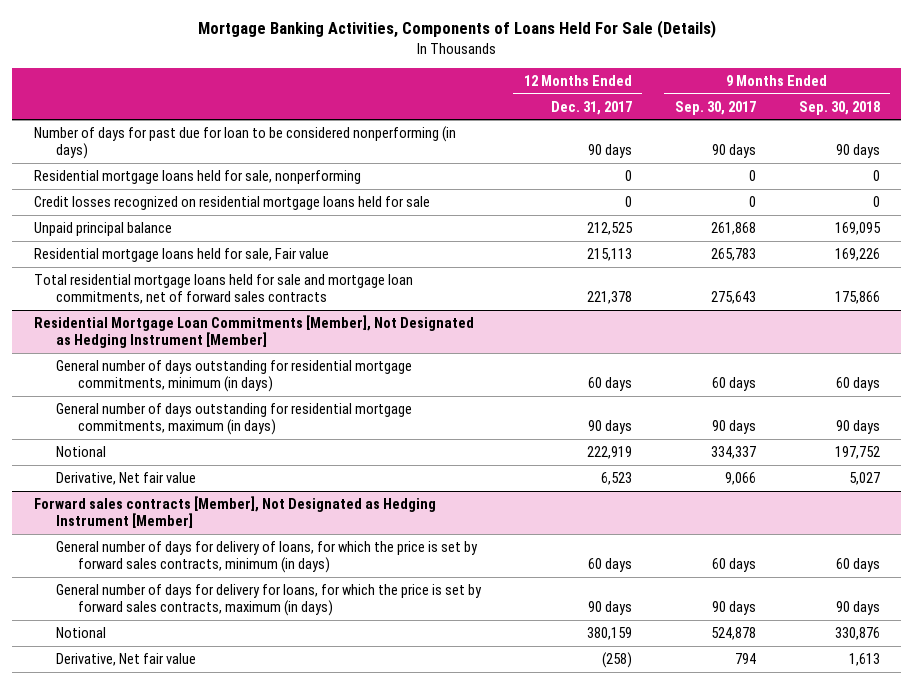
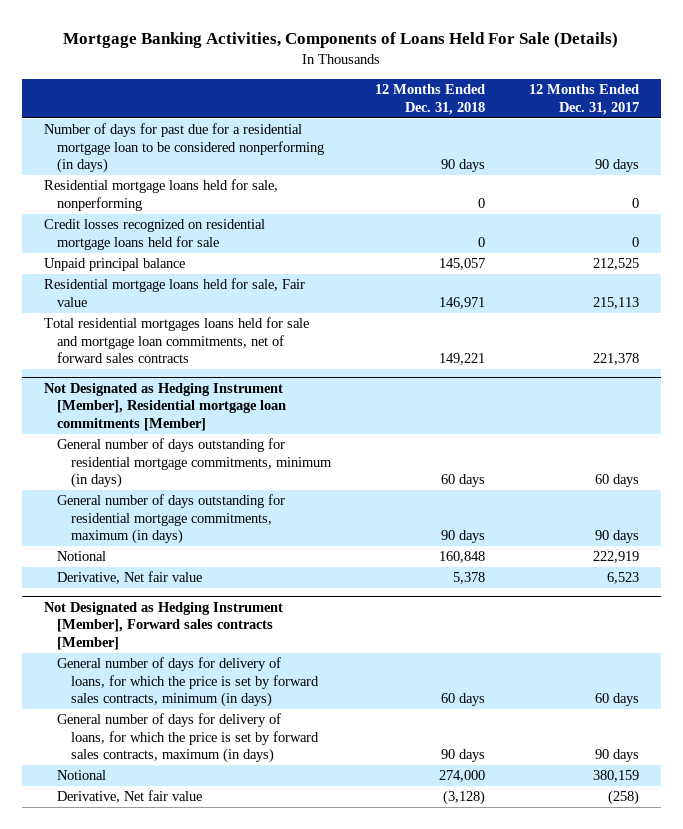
- | 12 Months Ended Dec. 31, 2017 | 9 Months Ended Sep. 30, 2017 | 9 Months Ended Sep. 30, 2018
+ | 12 Months Ended Dec. 31, 2018 | 12 Months Ended Dec. 31, 2017
- Number of days for past due for loan to be considered nonperforming (in days) | 90 days | 90 days | 90 days
+ Number of days for past due for a residential mortgage loan to be considered nonperforming (in days) | 90 days | 90 days
- Total residential mortgage loans held for sale and mortgage loan commitments, net of forward sales contracts | 221,378 | 275,643 | 175,866
- Residential Mortgage Loan Commitments [Member], Not Designated as Hedging Instrument [Member]
+ Total residential mortgages loans held for sale and mortgage loan commitments, net of forward sales contracts | 149,221 | 221,378
+ Not Designated as Hedging Instrument [Member], Residential mortgage loan commitments [Member]
- Forward sales contracts [Member], Not Designated as Hedging Instrument [Member]
+ Not Designated as Hedging Instrument [Member], Forward sales contracts [Member]
- General number of days for delivery for loans, for which the price is set by forward sales contracts, maximum (in days) | 90 days | 90 days | 90 days
+ General number of days for delivery of loans, for which the price is set by forward sales contracts, maximum (in days) | 90 days | 90 days

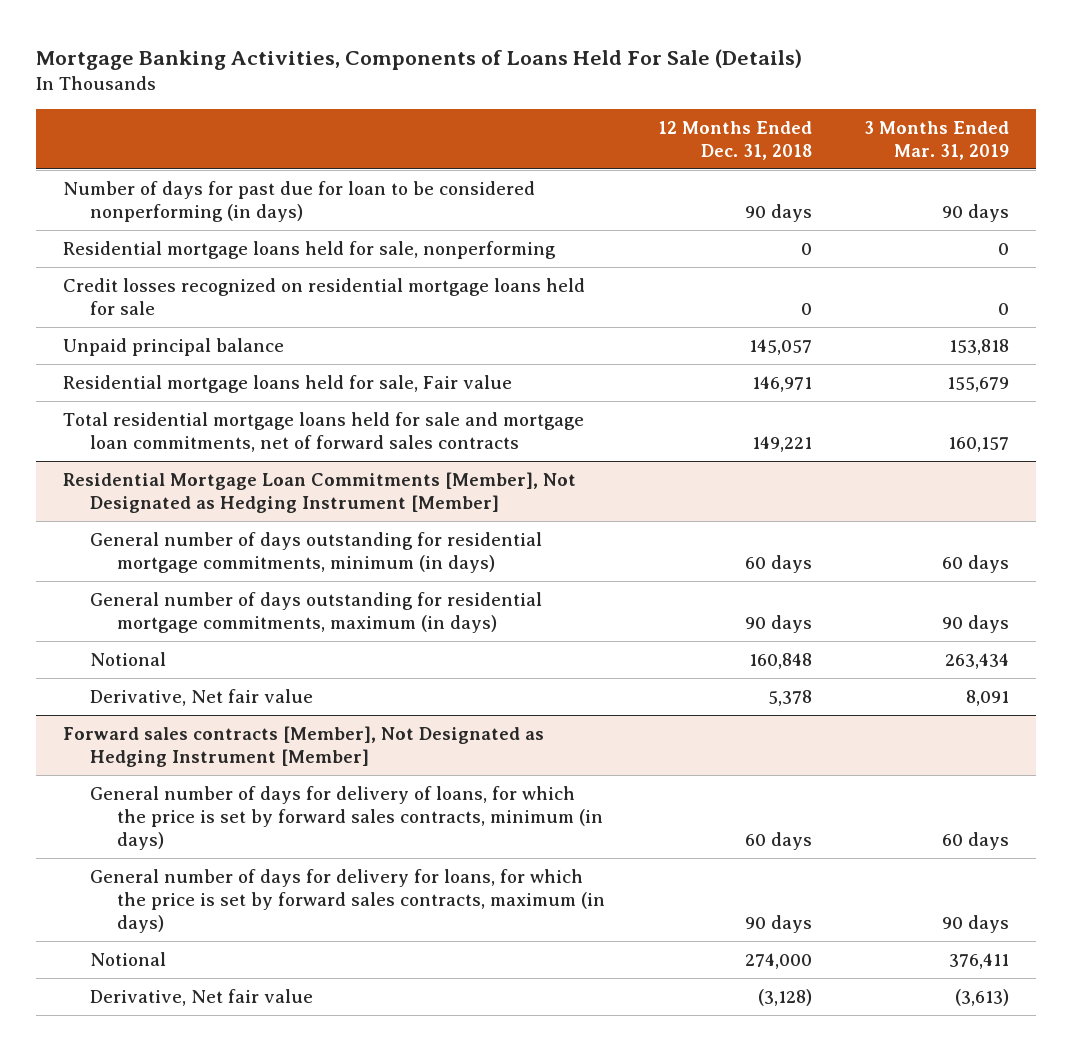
- | 12 Months Ended Dec. 31, 2018 | 12 Months Ended Dec. 31, 2017
+ | 12 Months Ended Dec. 31, 2018 | 3 Months Ended Mar. 31, 2019
- Number of days for past due for a residential mortgage loan to be considered nonperforming (in days) | 90 days | 90 days
+ Number of days for past due for loan to be considered nonperforming (in days) | 90 days | 90 days
- Total residential mortgages loans held for sale and mortgage loan commitments, net of forward sales contracts | 149,221 | 221,378
- Not Designated as Hedging Instrument [Member], Residential mortgage loan commitments [Member]
+ Total residential mortgage loans held for sale and mortgage loan commitments, net of forward sales contracts | 149,221 | 160,157
+ Residential Mortgage Loan Commitments [Member], Not Designated as Hedging Instrument [Member]
- Not Designated as Hedging Instrument [Member], Forward sales contracts [Member]
+ Forward sales contracts [Member], Not Designated as Hedging Instrument [Member]
- General number of days for delivery of loans, for which the price is set by forward sales contracts, maximum (in days) | 90 days | 90 days
+ General number of days for delivery for loans, for which the price is set by forward sales contracts, maximum (in days) | 90 days | 90 days

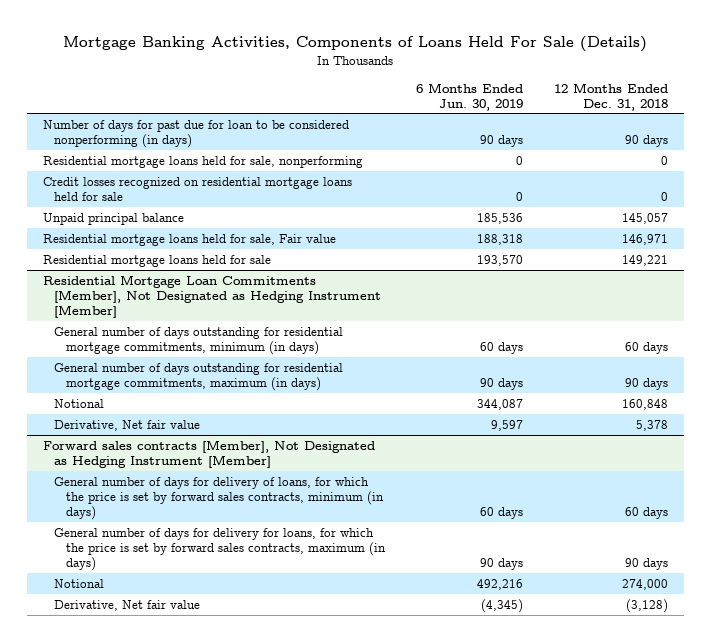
- | 12 Months Ended Dec. 31, 2018 | 3 Months Ended Mar. 31, 2019
+ | 6 Months Ended Jun. 30, 2019 | 12 Months Ended Dec. 31, 2018
- Total residential mortgage loans held for sale and mortgage loan commitments, net of forward sales contracts | 149,221 | 160,157
+ Residential mortgage loans held for sale | 193,570 | 149,221

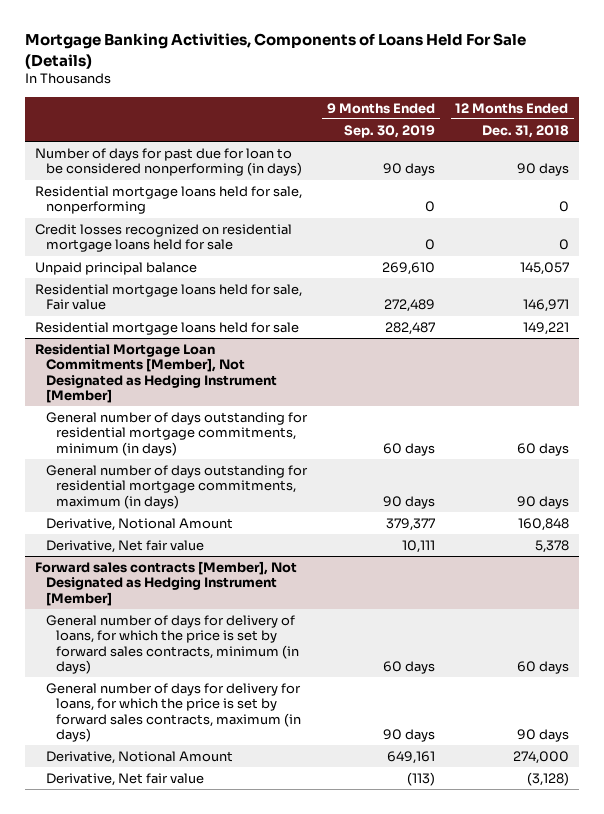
- | 6 Months Ended Jun. 30, 2019 | 12 Months Ended Dec. 31, 2018
+ | 9 Months Ended Sep. 30, 2019 | 12 Months Ended Dec. 31, 2018
@ Residential Mortgage Loan Commitments [Member], Not Designated as Hedging Instrument [Member]
- Notional | 344,087 | 160,848
+ Derivative, Notional Amount | 379,377 | 160,848
@ Forward sales contracts [Member], Not Designated as Hedging Instrument [Member]
- Notional | 492,216 | 274,000
+ Derivative, Notional Amount | 649,161 | 274,000

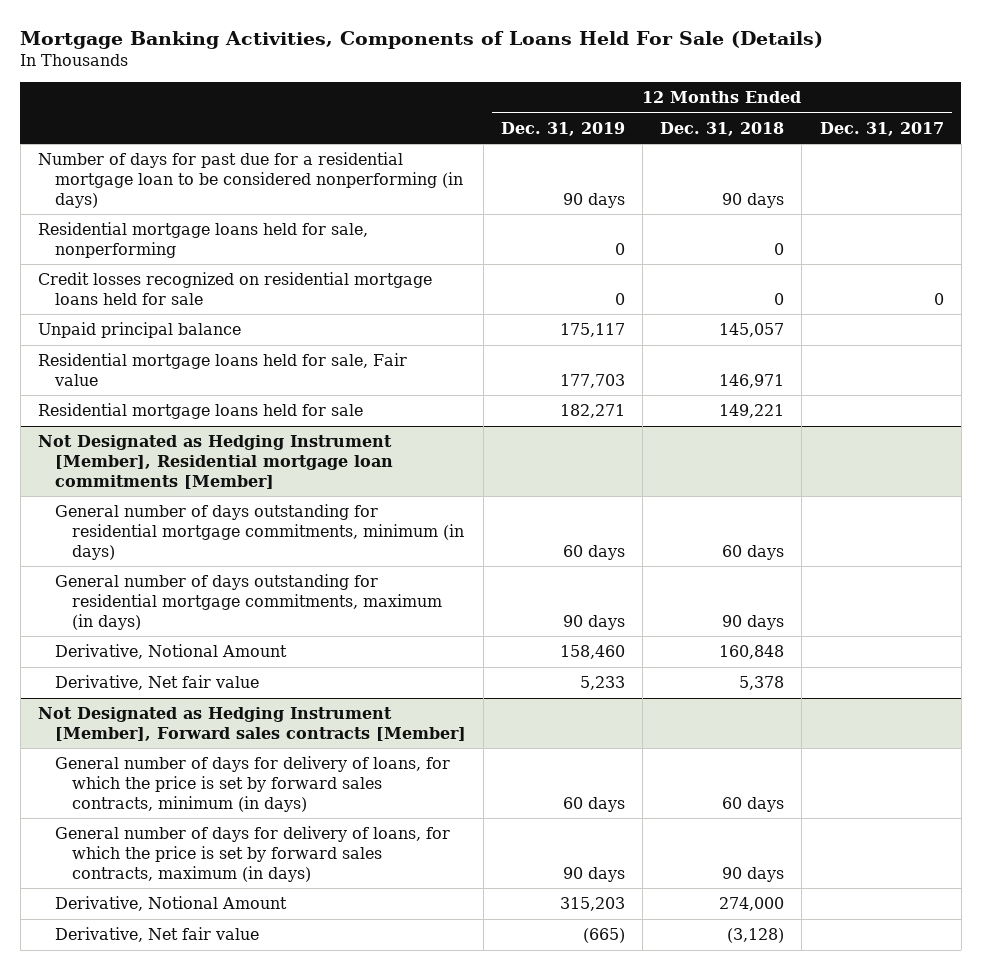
- | 9 Months Ended Sep. 30, 2019 | 12 Months Ended Dec. 31, 2018
+ | 12 Months Ended Dec. 31, 2019 | 12 Months Ended Dec. 31, 2018 | 12 Months Ended Dec. 31, 2017
- Number of days for past due for loan to be considered nonperforming (in days) | 90 days | 90 days
+ Number of days for past due for a residential mortgage loan to be considered nonperforming (in days) | 90 days | 90 days |
- Residential Mortgage Loan Commitments [Member], Not Designated as Hedging Instrument [Member]
+ Not Designated as Hedging Instrument [Member], Residential mortgage loan commitments [Member]
- Forward sales contracts [Member], Not Designated as Hedging Instrument [Member]
+ Not Designated as Hedging Instrument [Member], Forward sales contracts [Member]
- General number of days for delivery for loans, for which the price is set by forward sales contracts, maximum (in days) | 90 days | 90 days
+ General number of days for delivery of loans, for which the price is set by forward sales contracts, maximum (in days) | 90 days | 90 days |

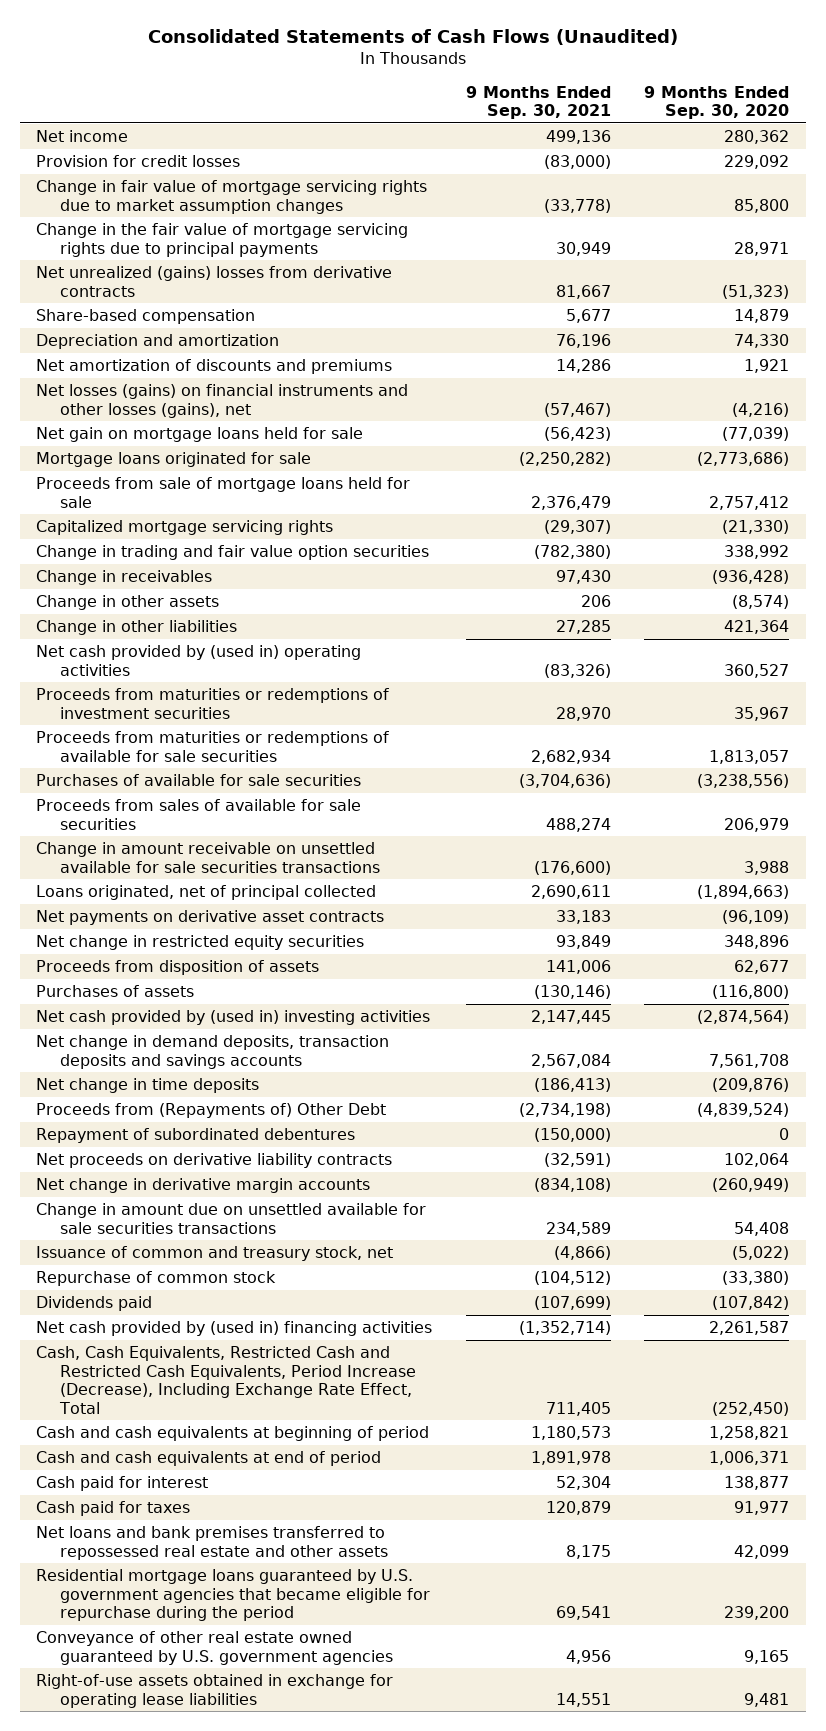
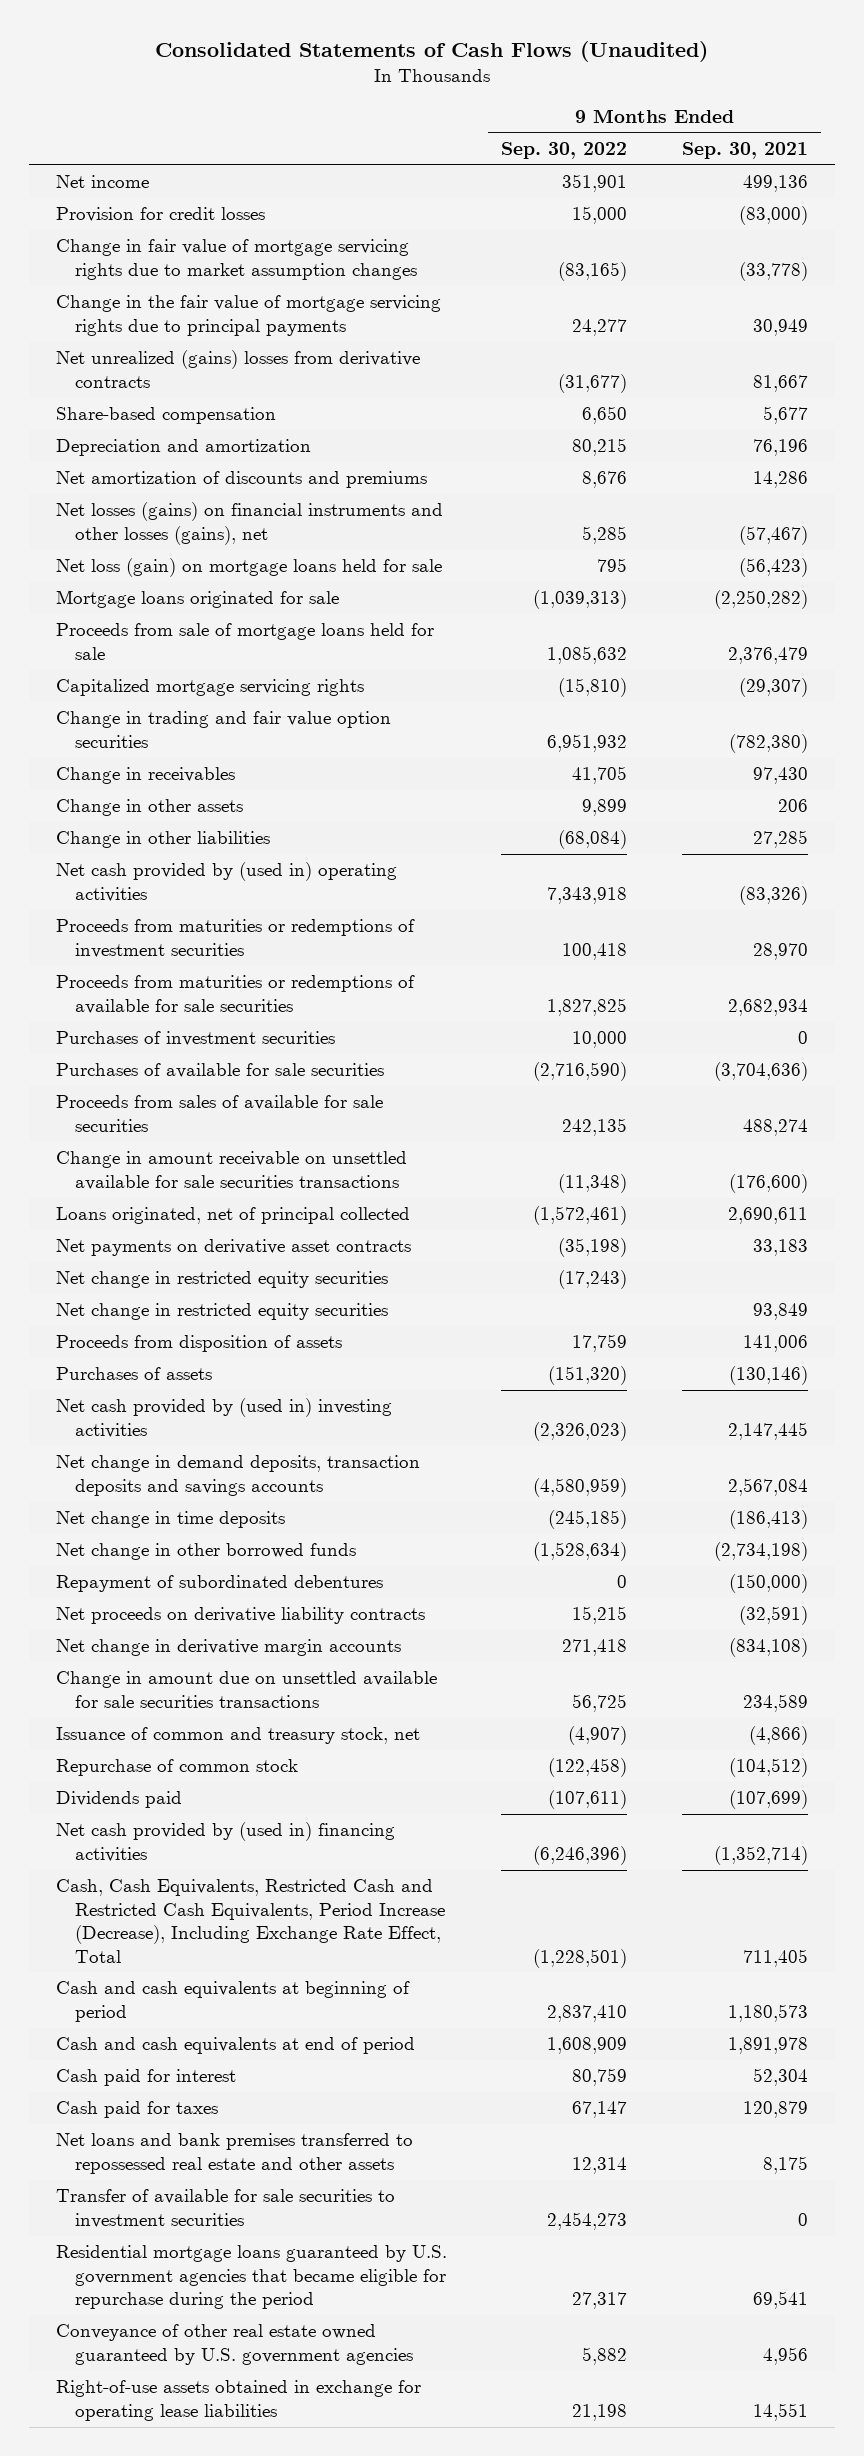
- | 9 Months Ended Sep. 30, 2021 | 9 Months Ended Sep. 30, 2020
+ | 9 Months Ended Sep. 30, 2022 | 9 Months Ended Sep. 30, 2021
- Net gain on mortgage loans held for sale | (56,423) | (77,039)
+ Net loss (gain) on mortgage loans held for sale | 795 | (56,423)
+ Purchases of investment securities | 10,000 | 0
+ Net change in restricted equity securities | (17,243) |
- Proceeds from (Repayments of) Other Debt | (2,734,198) | (4,839,524)
+ Net change in other borrowed funds | (1,528,634) | (2,734,198)
+ Transfer of available for sale securities to investment securities | 2,454,273 | 0

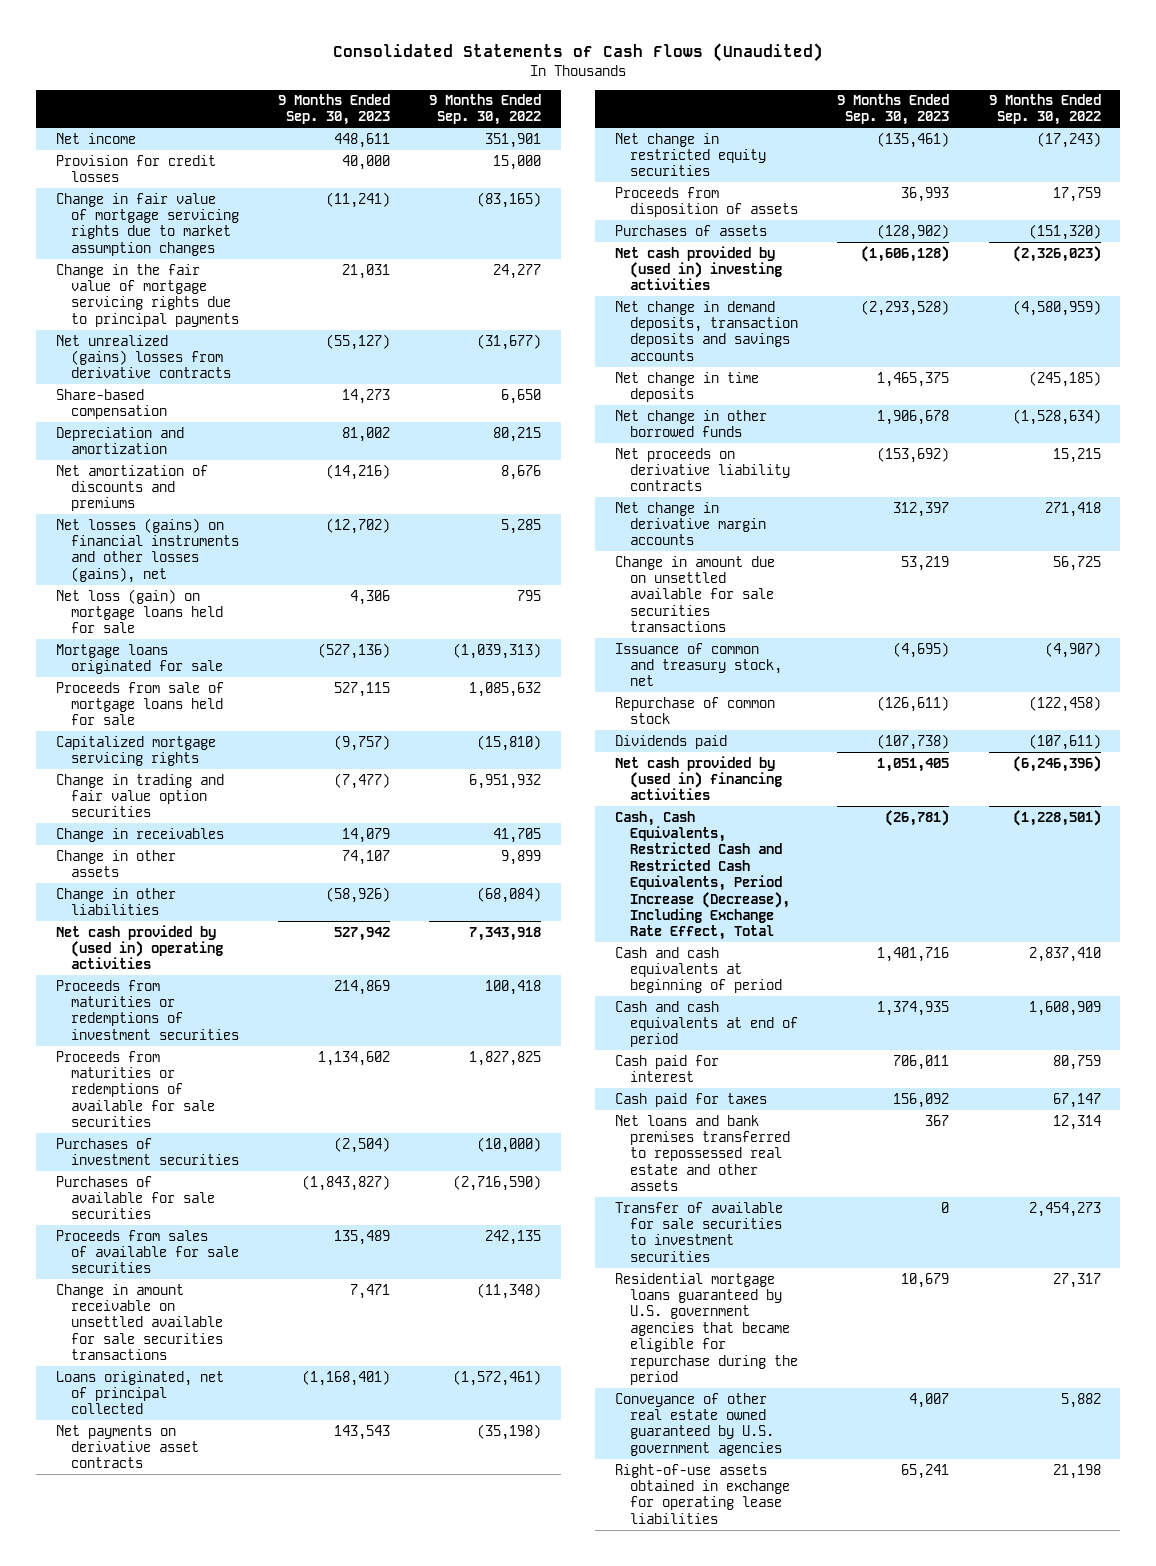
- | 9 Months Ended Sep. 30, 2022 | 9 Months Ended Sep. 30, 2021
+ | 9 Months Ended Sep. 30, 2023 | 9 Months Ended Sep. 30, 2022
- Purchases of investment securities | 10,000 | 0
+ Purchases of investment securities | (2,504) | (10,000)
- Net change in restricted equity securities | | 93,849
- Repayment of subordinated debentures | 0 | (150,000)

